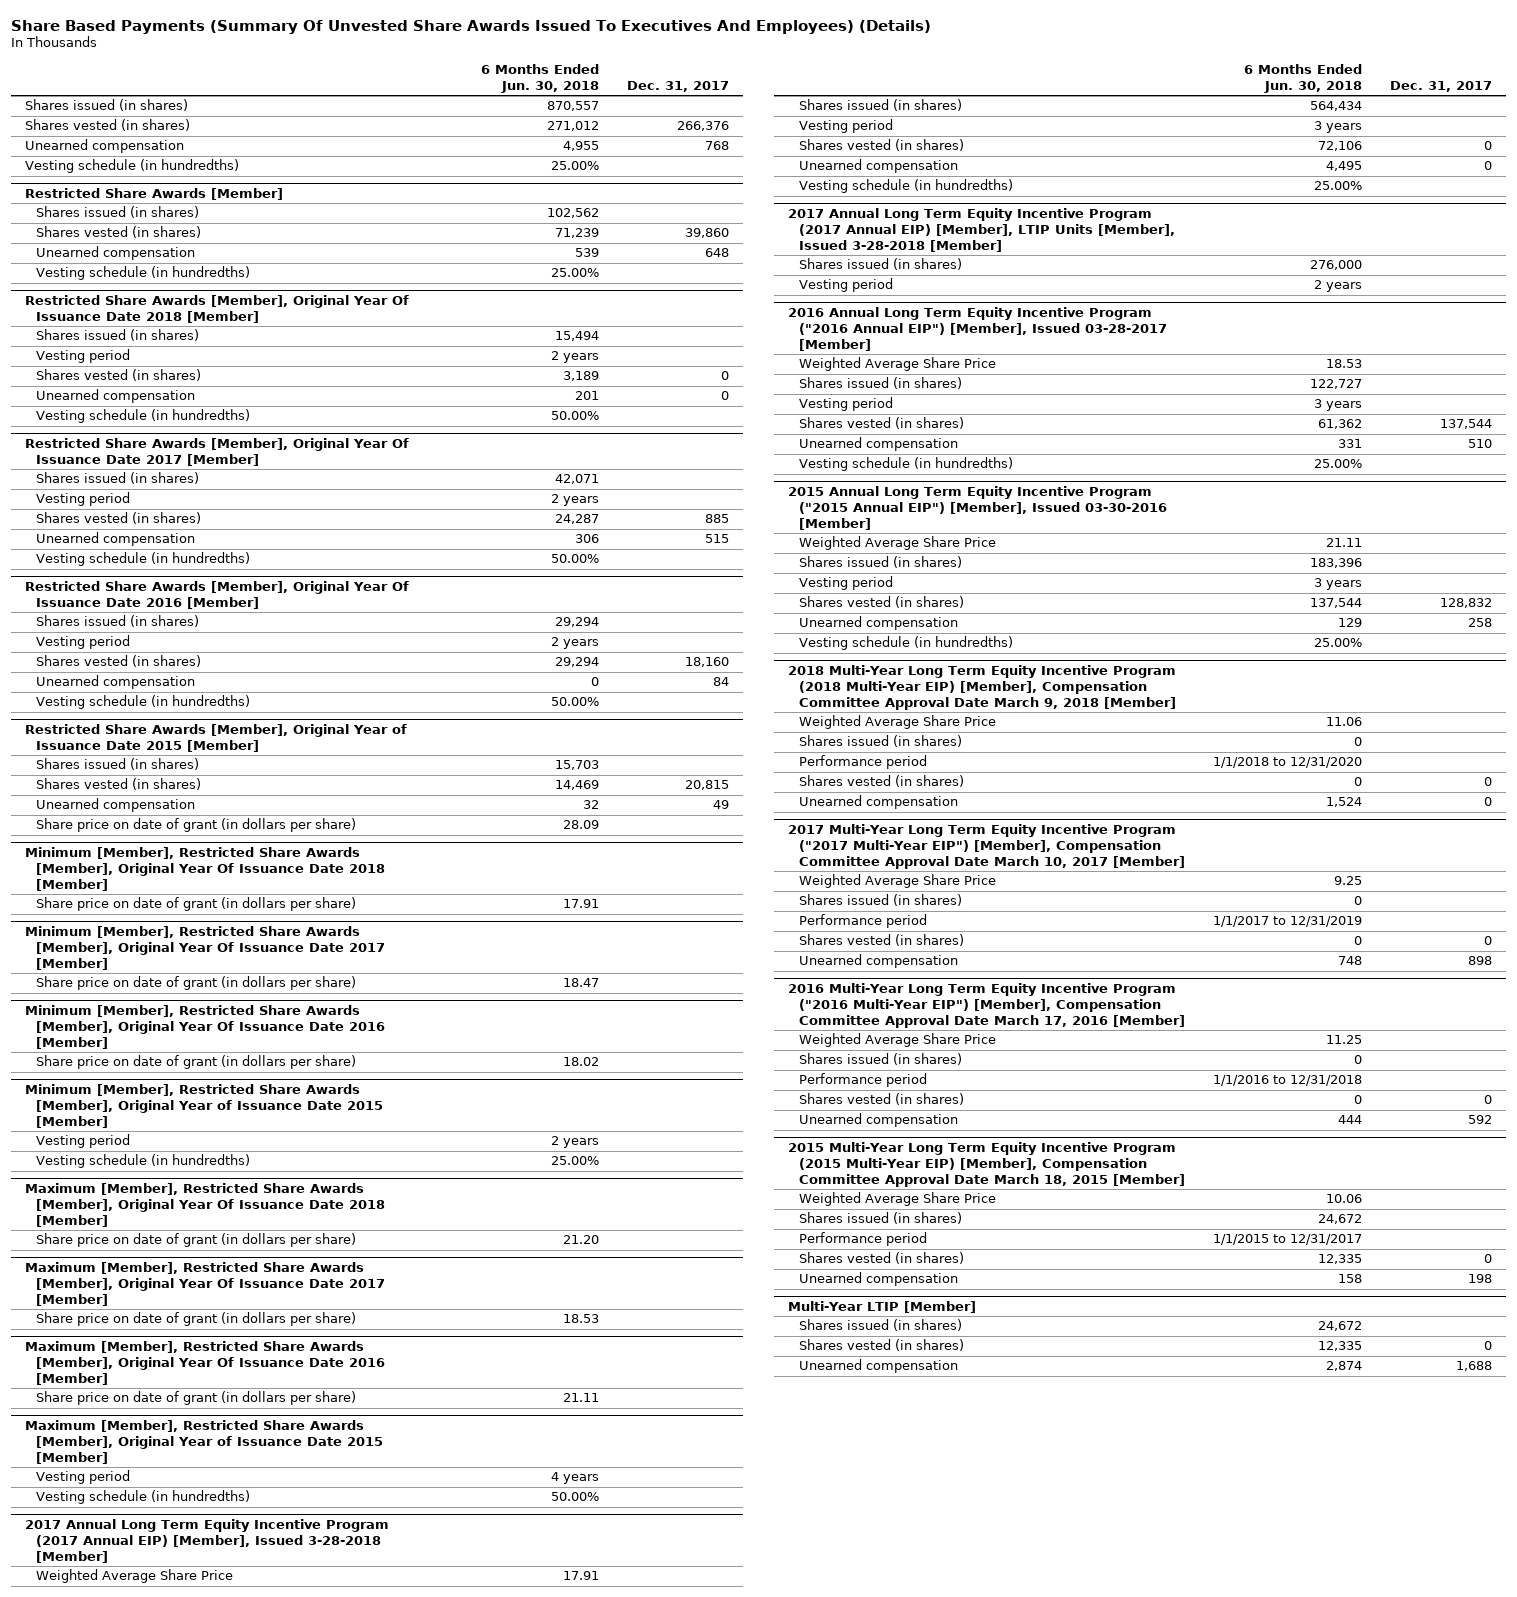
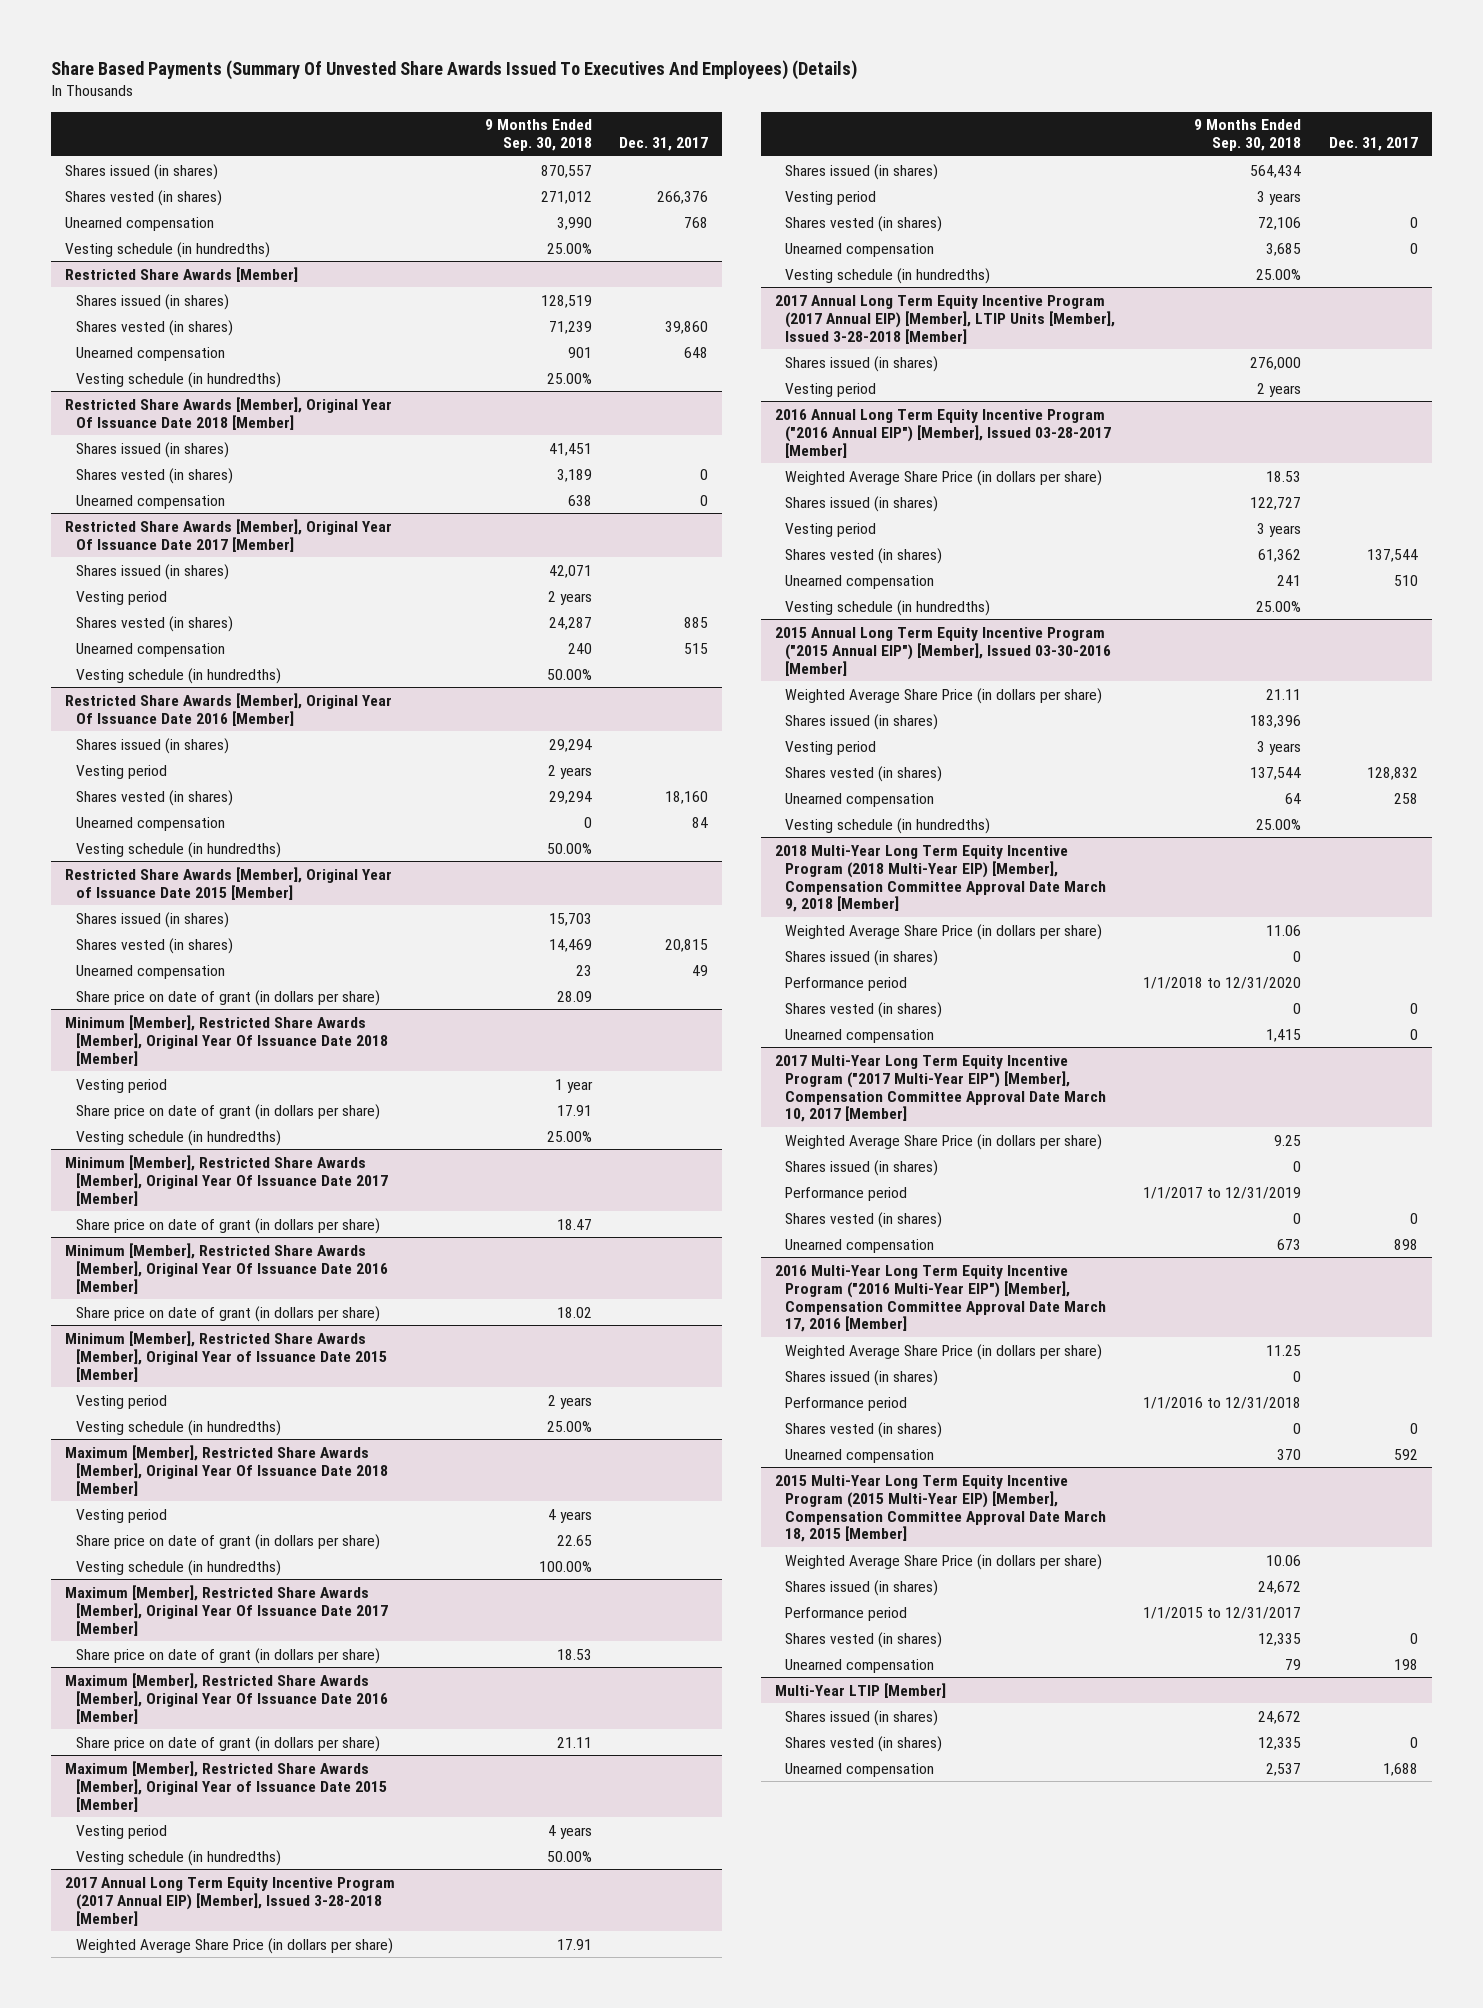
- | 6 Months Ended Jun. 30, 2018 | Dec. 31, 2017
+ | 9 Months Ended Sep. 30, 2018 | Dec. 31, 2017
@ Restricted Share Awards [Member], Original Year Of Issuance Date 2018 [Member]
- Vesting period | 2 years |
- Vesting schedule (in hundredths) | 50.00% |
@ Minimum [Member], Restricted Share Awards [Member], Original Year Of Issuance Date 2018 [Member]
+ Vesting period | 1 year |
+ Vesting schedule (in hundredths) | 25.00% |
@ Maximum [Member], Restricted Share Awards [Member], Original Year Of Issuance Date 2018 [Member]
+ Vesting period | 4 years |
+ Vesting schedule (in hundredths) | 100.00% |
@ 2017 Annual Long Term Equity Incentive Program (2017 Annual EIP) [Member], Issued 3-28-2018 [Member]
- Weighted Average Share Price | 17.91 |
+ Weighted Average Share Price (in dollars per share) | 17.91 |
@ 2016 Annual Long Term Equity Incentive Program ("2016 Annual EIP") [Member], Issued 03-28-2017 [Member]
- Weighted Average Share Price | 18.53 |
+ Weighted Average Share Price (in dollars per share) | 18.53 |
@ 2015 Annual Long Term Equity Incentive Program ("2015 Annual EIP") [Member], Issued 03-30-2016 [Member]
- Weighted Average Share Price | 21.11 |
+ Weighted Average Share Price (in dollars per share) | 21.11 |
@ 2018 Multi-Year Long Term Equity Incentive Program (2018 Multi-Year EIP) [Member], Compensation Committee Approval Date March 9, 2018 [Member]
- Weighted Average Share Price | 11.06 |
+ Weighted Average Share Price (in dollars per share) | 11.06 |
@ 2017 Multi-Year Long Term Equity Incentive Program ("2017 Multi-Year EIP") [Member], Compensation Committee Approval Date March 10, 2017 [Member]
- Weighted Average Share Price | 9.25 |
+ Weighted Average Share Price (in dollars per share) | 9.25 |
@ 2016 Multi-Year Long Term Equity Incentive Program ("2016 Multi-Year EIP") [Member], Compensation Committee Approval Date March 17, 2016 [Member]
- Weighted Average Share Price | 11.25 |
+ Weighted Average Share Price (in dollars per share) | 11.25 |
@ 2015 Multi-Year Long Term Equity Incentive Program (2015 Multi-Year EIP) [Member], Compensation Committee Approval Date March 18, 2015 [Member]
- Weighted Average Share Price | 10.06 |
+ Weighted Average Share Price (in dollars per share) | 10.06 |

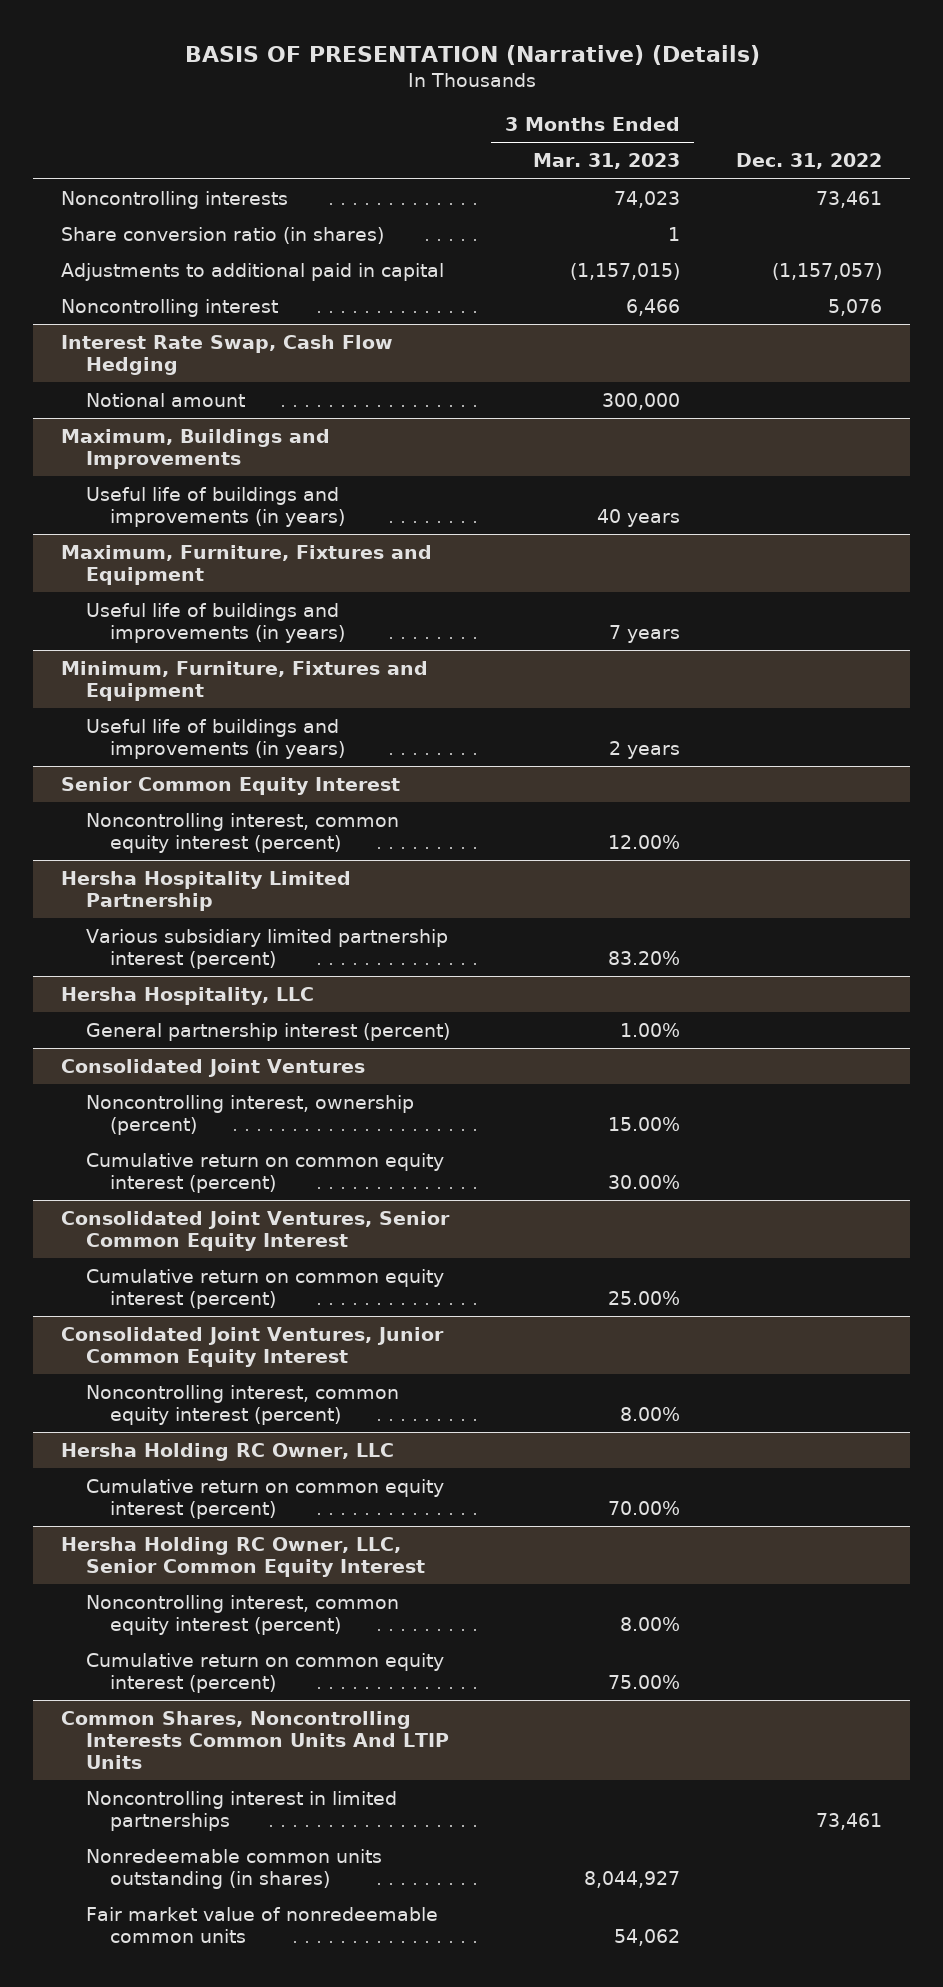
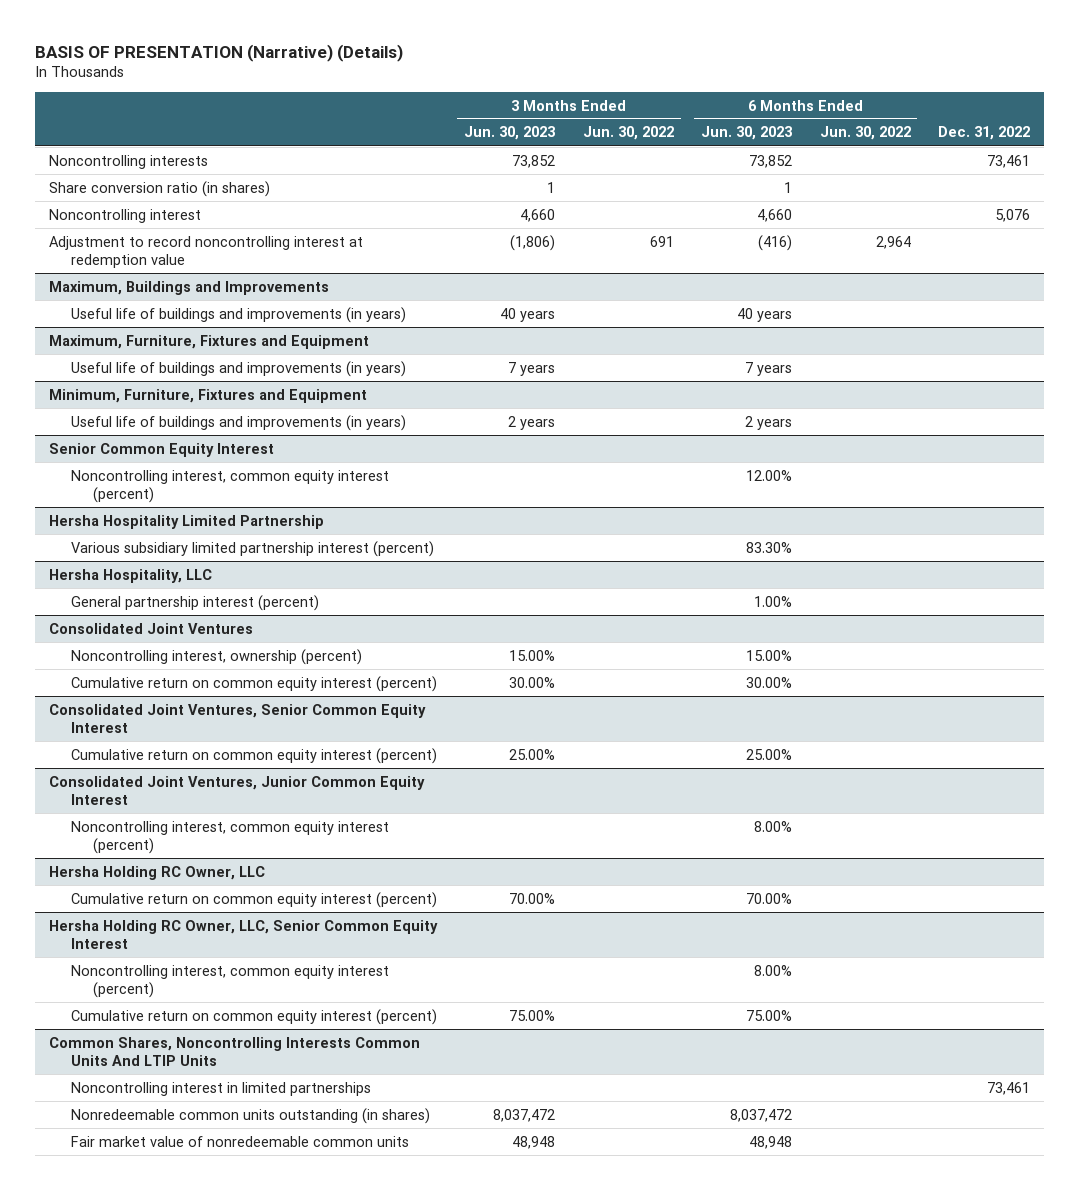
- | 3 Months Ended Mar. 31, 2023 | Dec. 31, 2022
+ | 3 Months Ended Jun. 30, 2023 | 3 Months Ended Jun. 30, 2022 | 6 Months Ended Jun. 30, 2023 | 6 Months Ended Jun. 30, 2022 | Dec. 31, 2022
- Adjustments to additional paid in capital | (1,157,015) | (1,157,057)
- Interest Rate Swap, Cash Flow Hedging
- Notional amount | 300,000 |
+ Adjustment to record noncontrolling interest at redemption value | (1,806) | 691 | (416) | 2,964 |

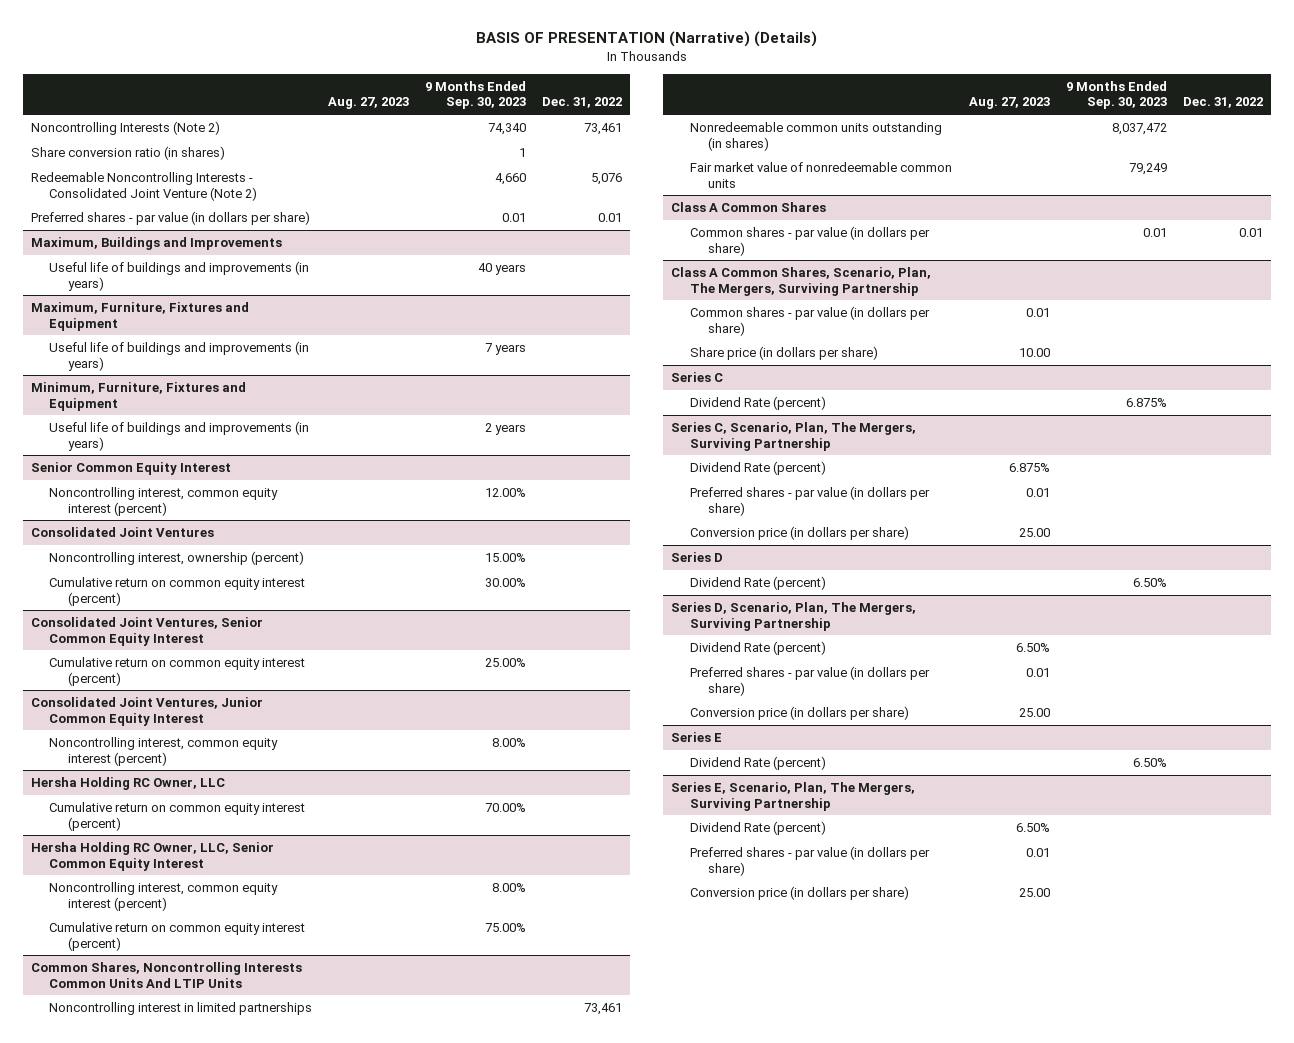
- | 3 Months Ended Jun. 30, 2023 | 3 Months Ended Jun. 30, 2022 | 6 Months Ended Jun. 30, 2023 | 6 Months Ended Jun. 30, 2022 | Dec. 31, 2022
+ | Aug. 27, 2023 | 9 Months Ended Sep. 30, 2023 | Dec. 31, 2022
- Noncontrolling interests | 73,852 | | 73,852 | | 73,461
+ Noncontrolling Interests (Note 2) | | 74,340 | 73,461
- Noncontrolling interest | 4,660 | | 4,660 | | 5,076
- Adjustment to record noncontrolling interest at redemption value | (1,806) | 691 | (416) | 2,964 |
+ Redeemable Noncontrolling Interests - Consolidated Joint Venture (Note 2) | | 4,660 | 5,076
+ Preferred shares - par value (in dollars per share) | | 0.01 | 0.01
- Hersha Hospitality Limited Partnership
- Various subsidiary limited partnership interest (percent) | | | 83.30% | |
- Hersha Hospitality, LLC
- General partnership interest (percent) | | | 1.00% | |
+ Class A Common Shares
+ Common shares - par value (in dollars per share) | | 0.01 | 0.01
+ Class A Common Shares, Scenario, Plan, The Mergers, Surviving Partnership
+ Common shares - par value (in dollars per share) | 0.01 | |
+ Share price (in dollars per share) | 10.00 | |
+ Series C
+ Dividend Rate (percent) | | 6.875% |
+ Series C, Scenario, Plan, The Mergers, Surviving Partnership
+ Dividend Rate (percent) | 6.875% | |
+ Preferred shares - par value (in dollars per share) | 0.01 | |
+ Conversion price (in dollars per share) | 25.00 | |
+ Series D
+ Dividend Rate (percent) | | 6.50% |
+ Series D, Scenario, Plan, The Mergers, Surviving Partnership
+ Dividend Rate (percent) | 6.50% | |
+ Preferred shares - par value (in dollars per share) | 0.01 | |
+ Conversion price (in dollars per share) | 25.00 | |
+ Series E
+ Dividend Rate (percent) | | 6.50% |
+ Series E, Scenario, Plan, The Mergers, Surviving Partnership
+ Dividend Rate (percent) | 6.50% | |
+ Preferred shares - par value (in dollars per share) | 0.01 | |
+ Conversion price (in dollars per share) | 25.00 | |

